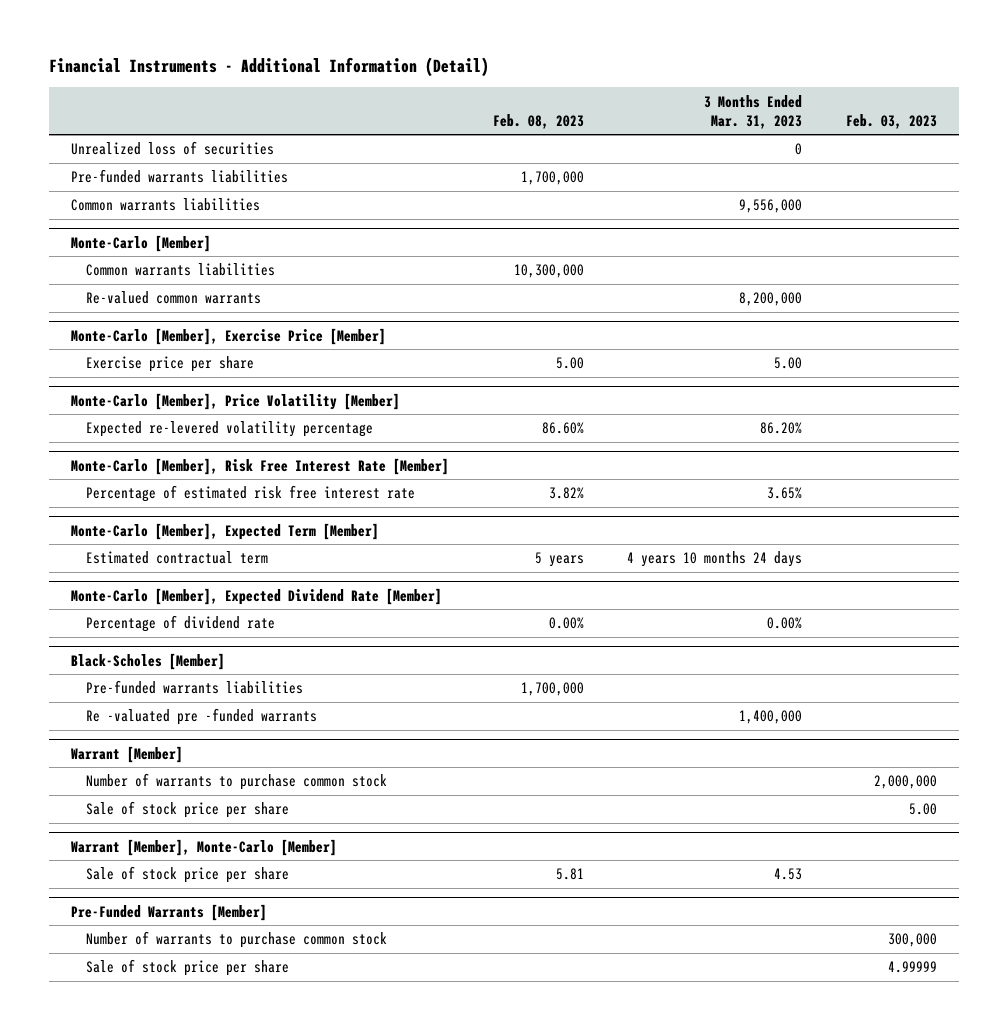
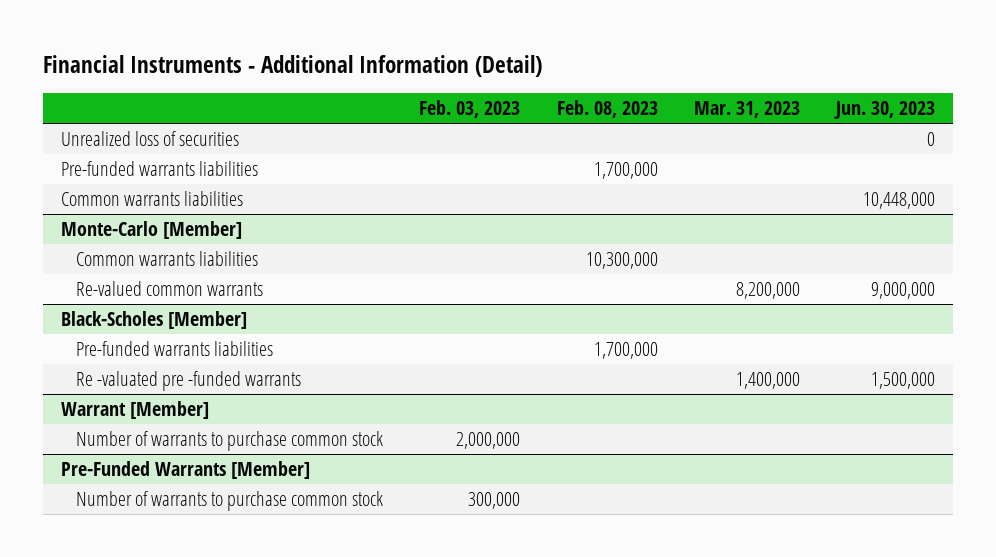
- | Feb. 08, 2023 | 3 Months Ended Mar. 31, 2023 | Feb. 03, 2023
+ | Feb. 03, 2023 | Feb. 08, 2023 | Mar. 31, 2023 | Jun. 30, 2023
- Monte-Carlo [Member], Exercise Price [Member]
- Exercise price per share | 5.00 | 5.00 |
- Monte-Carlo [Member], Price Volatility [Member]
- Expected re-levered volatility percentage | 86.60% | 86.20% |
- Monte-Carlo [Member], Risk Free Interest Rate [Member]
- Percentage of estimated risk free interest rate | 3.82% | 3.65% |
- Monte-Carlo [Member], Expected Term [Member]
- Estimated contractual term | 5 years | 4 years 10 months 24 days |
- Monte-Carlo [Member], Expected Dividend Rate [Member]
- Percentage of dividend rate | 0.00% | 0.00% |
@ Warrant [Member]
- Sale of stock price per share | | | 5.00
- Warrant [Member], Monte-Carlo [Member]
- Sale of stock price per share | 5.81 | 4.53 |
@ Pre-Funded Warrants [Member]
- Sale of stock price per share | | | 4.99999

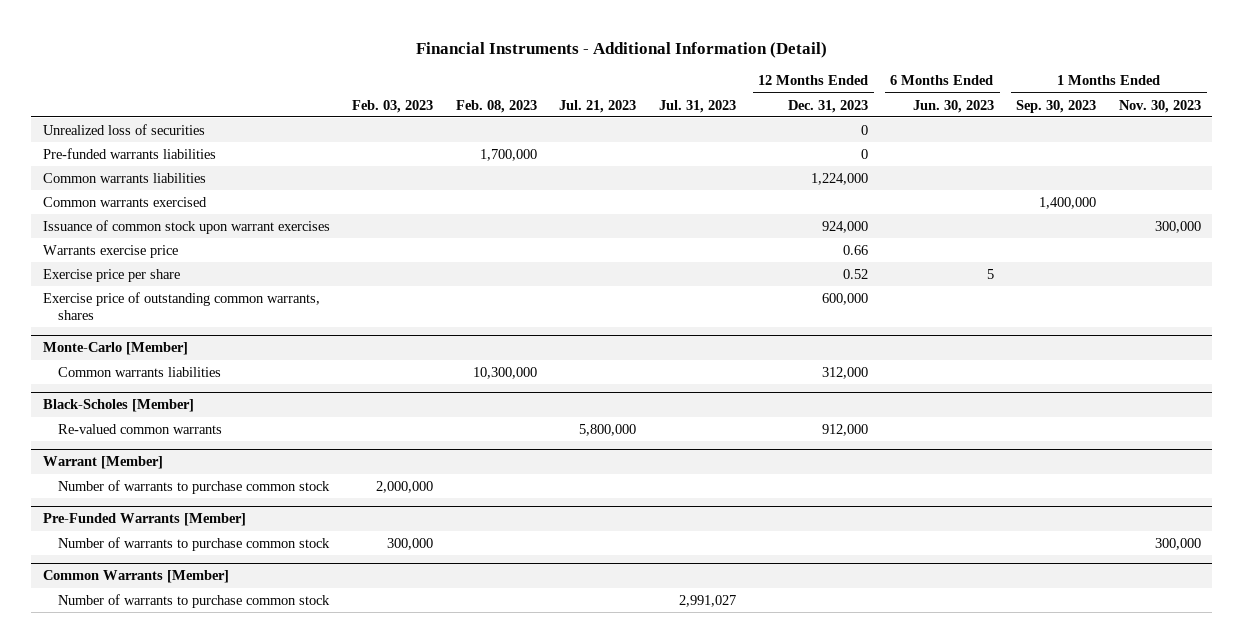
- | Feb. 03, 2023 | Feb. 08, 2023 | Mar. 31, 2023 | Jun. 30, 2023
+ | Feb. 03, 2023 | Feb. 08, 2023 | Jul. 21, 2023 | Jul. 31, 2023 | 12 Months Ended Dec. 31, 2023 | 6 Months Ended Jun. 30, 2023 | 1 Months Ended Sep. 30, 2023 | 1 Months Ended Nov. 30, 2023
+ Common warrants exercised | | | | | | | 1,400,000 |
+ Issuance of common stock upon warrant exercises | | | | | 924,000 | | | 300,000
+ Warrants exercise price | | | | | 0.66 | | |
+ Exercise price per share | | | | | 0.52 | 5 | |
+ Exercise price of outstanding common warrants, shares | | | | | 600,000 | | |
@ Monte-Carlo [Member]
- Re-valued common warrants | | | 8,200,000 | 9,000,000
@ Black-Scholes [Member]
- Pre-funded warrants liabilities | | 1,700,000 | |
- Re -valuated pre -funded warrants | | | 1,400,000 | 1,500,000
+ Re-valued common warrants | | | 5,800,000 | | 912,000 | | |
+ Common Warrants [Member]
+ Number of warrants to purchase common stock | | | | 2,991,027 | | | |

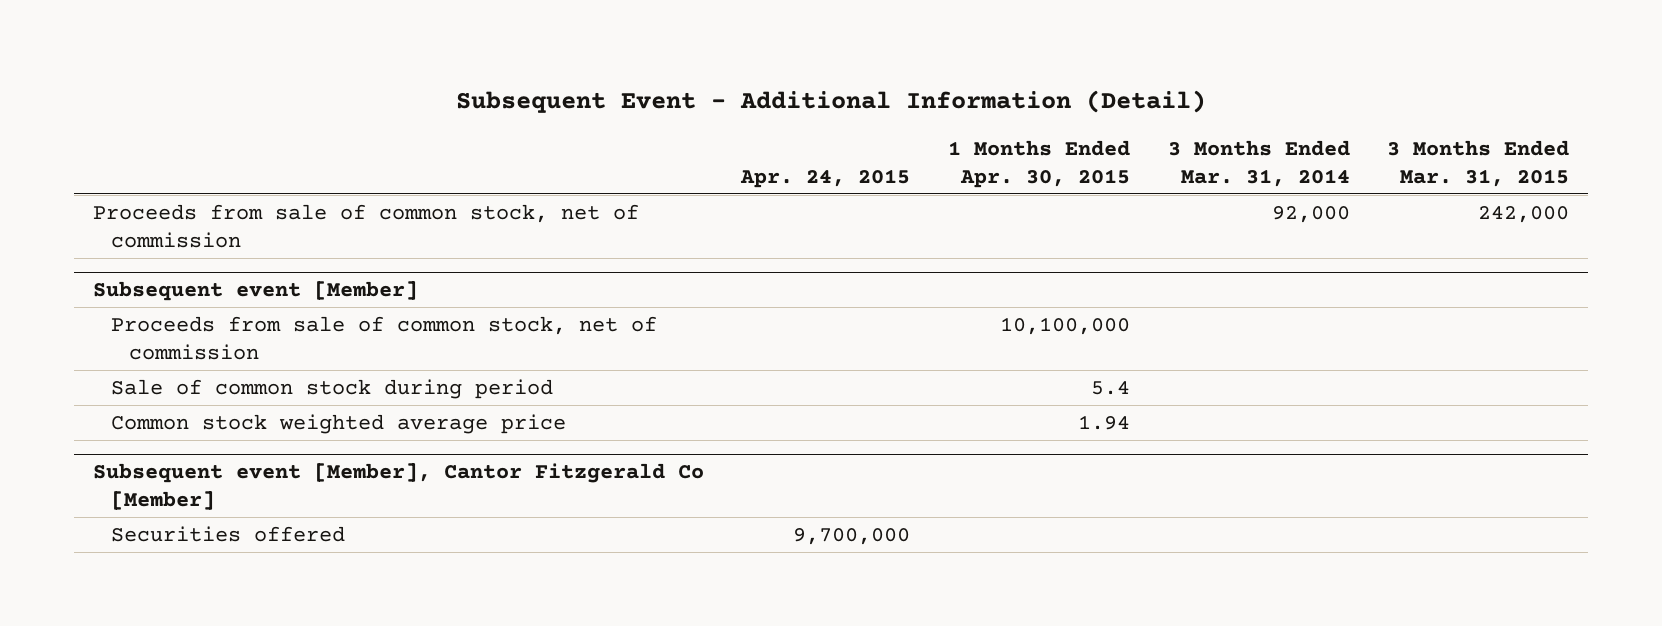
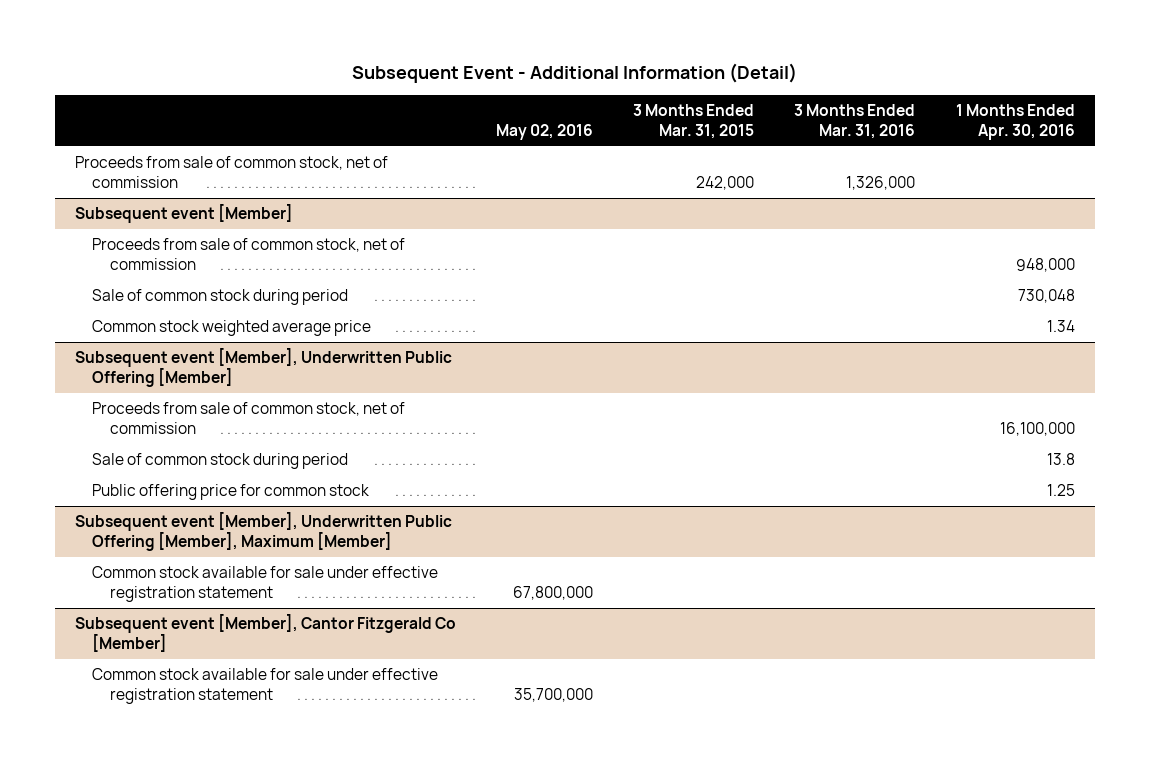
- | Apr. 24, 2015 | 1 Months Ended Apr. 30, 2015 | 3 Months Ended Mar. 31, 2014 | 3 Months Ended Mar. 31, 2015
+ | May 02, 2016 | 3 Months Ended Mar. 31, 2015 | 3 Months Ended Mar. 31, 2016 | 1 Months Ended Apr. 30, 2016
+ Subsequent event [Member], Underwritten Public Offering [Member]
+ Proceeds from sale of common stock, net of commission | | | | 16,100,000
+ Sale of common stock during period | | | | 13.8
+ Public offering price for common stock | | | | 1.25
+ Subsequent event [Member], Underwritten Public Offering [Member], Maximum [Member]
+ Common stock available for sale under effective registration statement | 67,800,000 | | |
@ Subsequent event [Member], Cantor Fitzgerald Co [Member]
- Securities offered | 9,700,000 | | |
+ Common stock available for sale under effective registration statement | 35,700,000 | | |

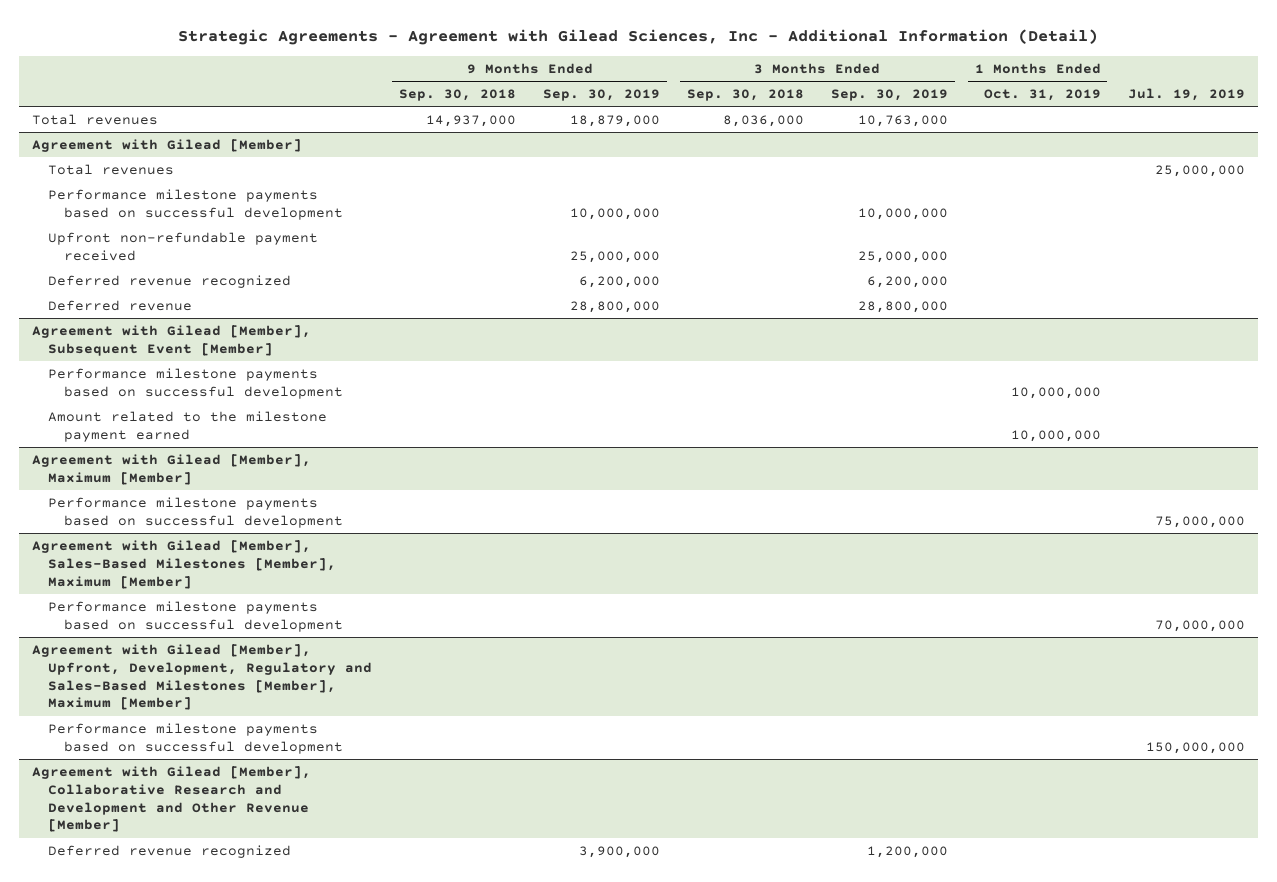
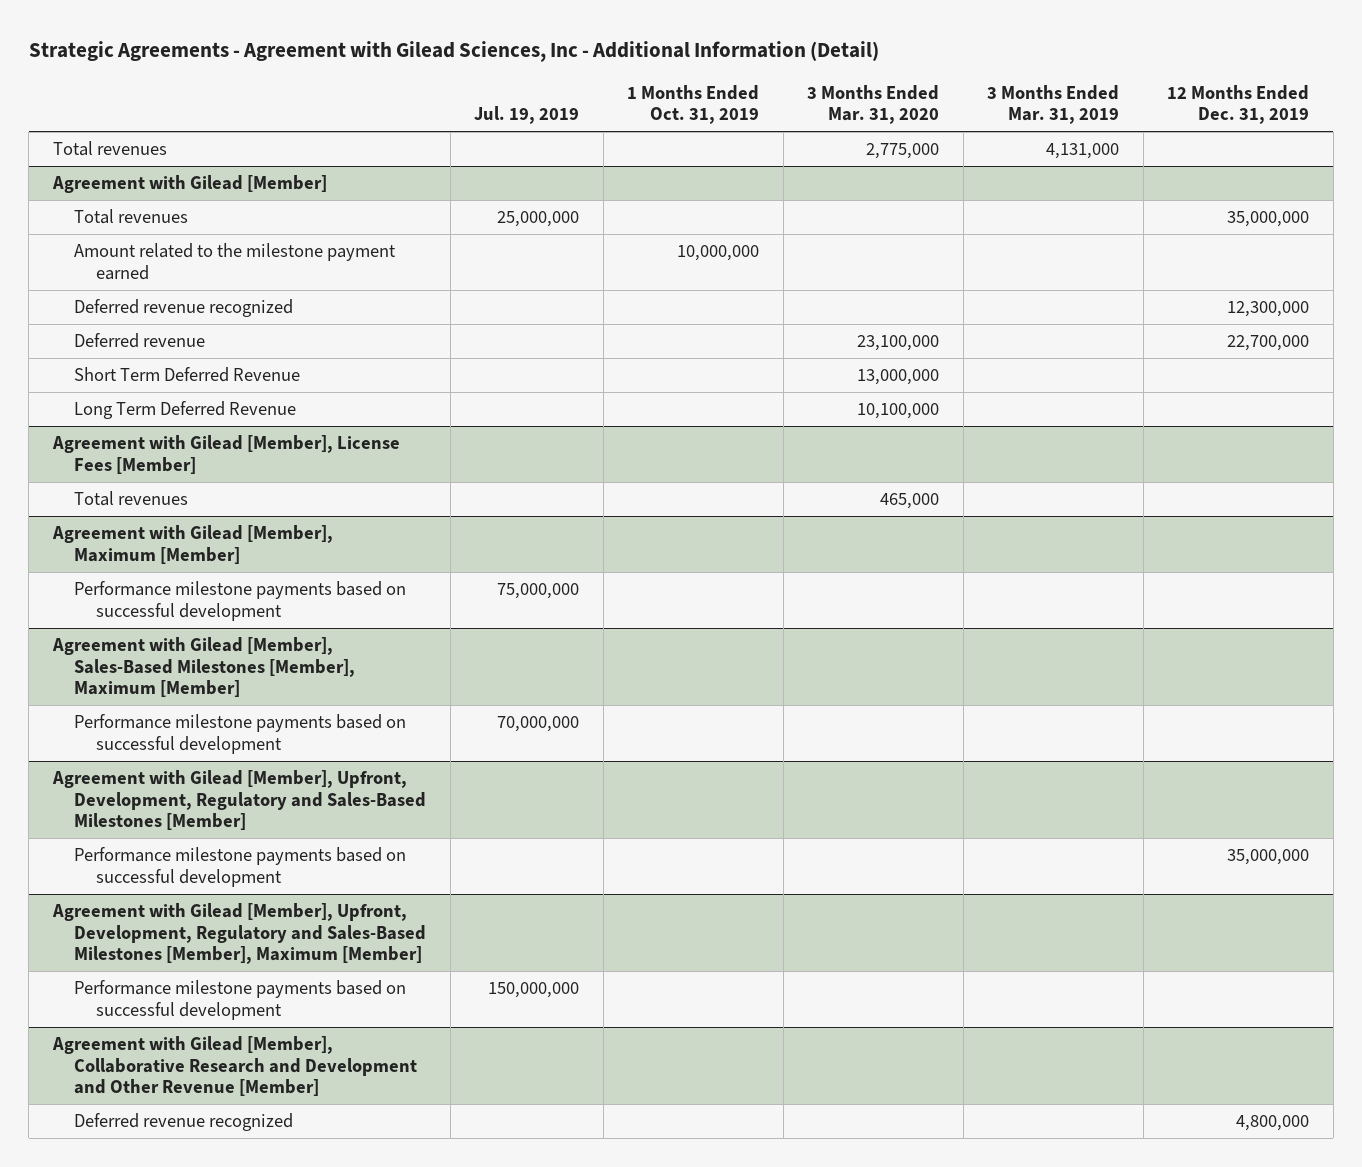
- | 9 Months Ended Sep. 30, 2018 | 9 Months Ended Sep. 30, 2019 | 3 Months Ended Sep. 30, 2018 | 3 Months Ended Sep. 30, 2019 | 1 Months Ended Oct. 31, 2019 | Jul. 19, 2019
+ | Jul. 19, 2019 | 1 Months Ended Oct. 31, 2019 | 3 Months Ended Mar. 31, 2020 | 3 Months Ended Mar. 31, 2019 | 12 Months Ended Dec. 31, 2019
@ Agreement with Gilead [Member]
- Performance milestone payments based on successful development | | 10,000,000 | | 10,000,000 | |
- Upfront non-refundable payment received | | 25,000,000 | | 25,000,000 | |
+ Amount related to the milestone payment earned | | 10,000,000 | | |
- Agreement with Gilead [Member], Subsequent Event [Member]
- Performance milestone payments based on successful development | | | | | 10,000,000 |
- Amount related to the milestone payment earned | | | | | 10,000,000 |
@ Agreement with Gilead [Member]
+ Short Term Deferred Revenue | | | 13,000,000 | |
+ Long Term Deferred Revenue | | | 10,100,000 | |
+ Agreement with Gilead [Member], License Fees [Member]
+ Total revenues | | | 465,000 | |
+ Agreement with Gilead [Member], Upfront, Development, Regulatory and Sales-Based Milestones [Member]
+ Performance milestone payments based on successful development | | | | | 35,000,000

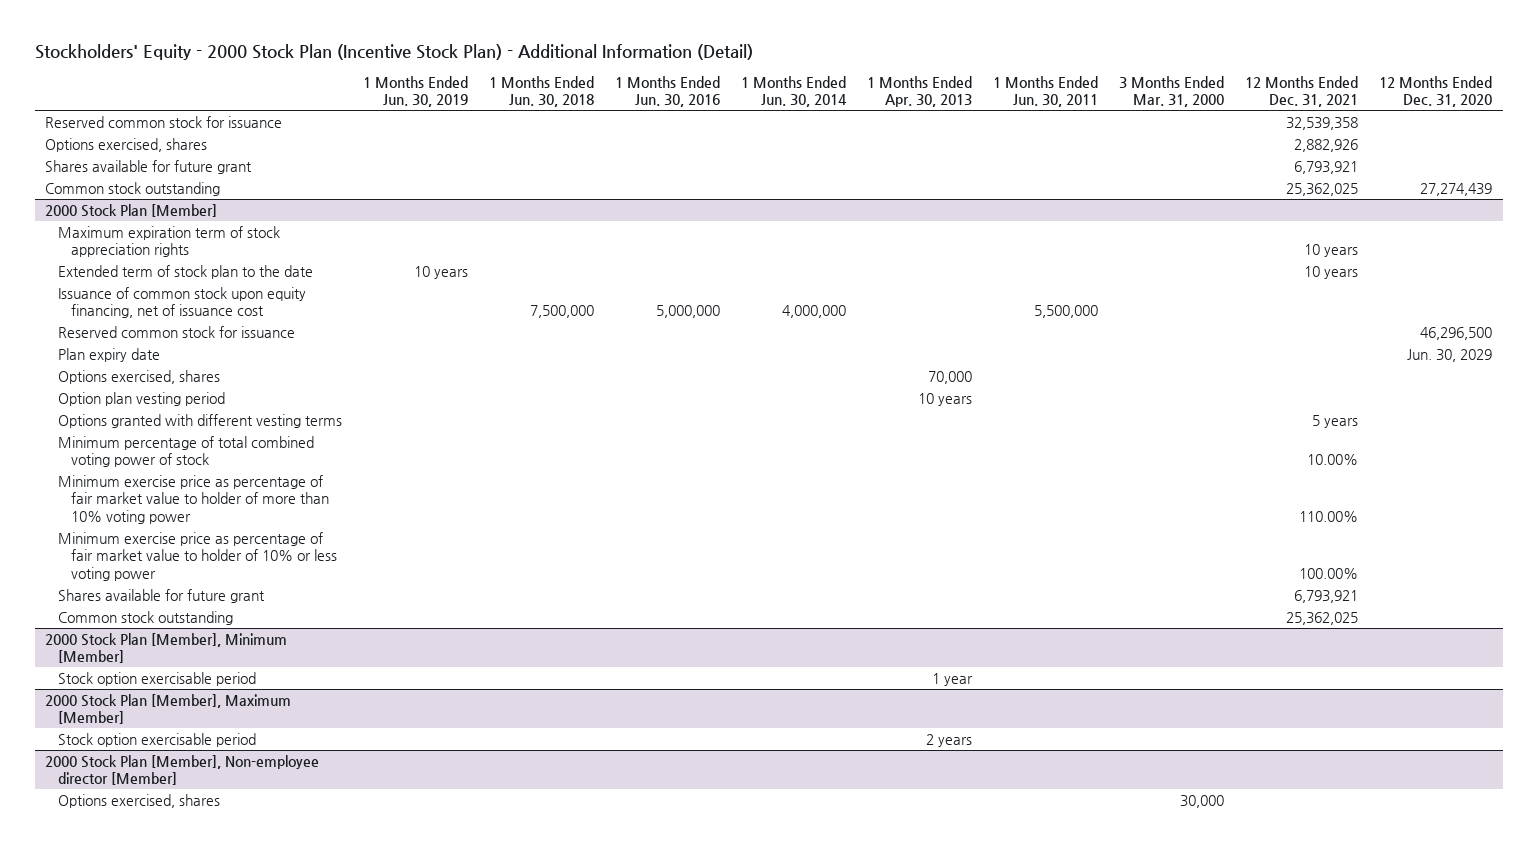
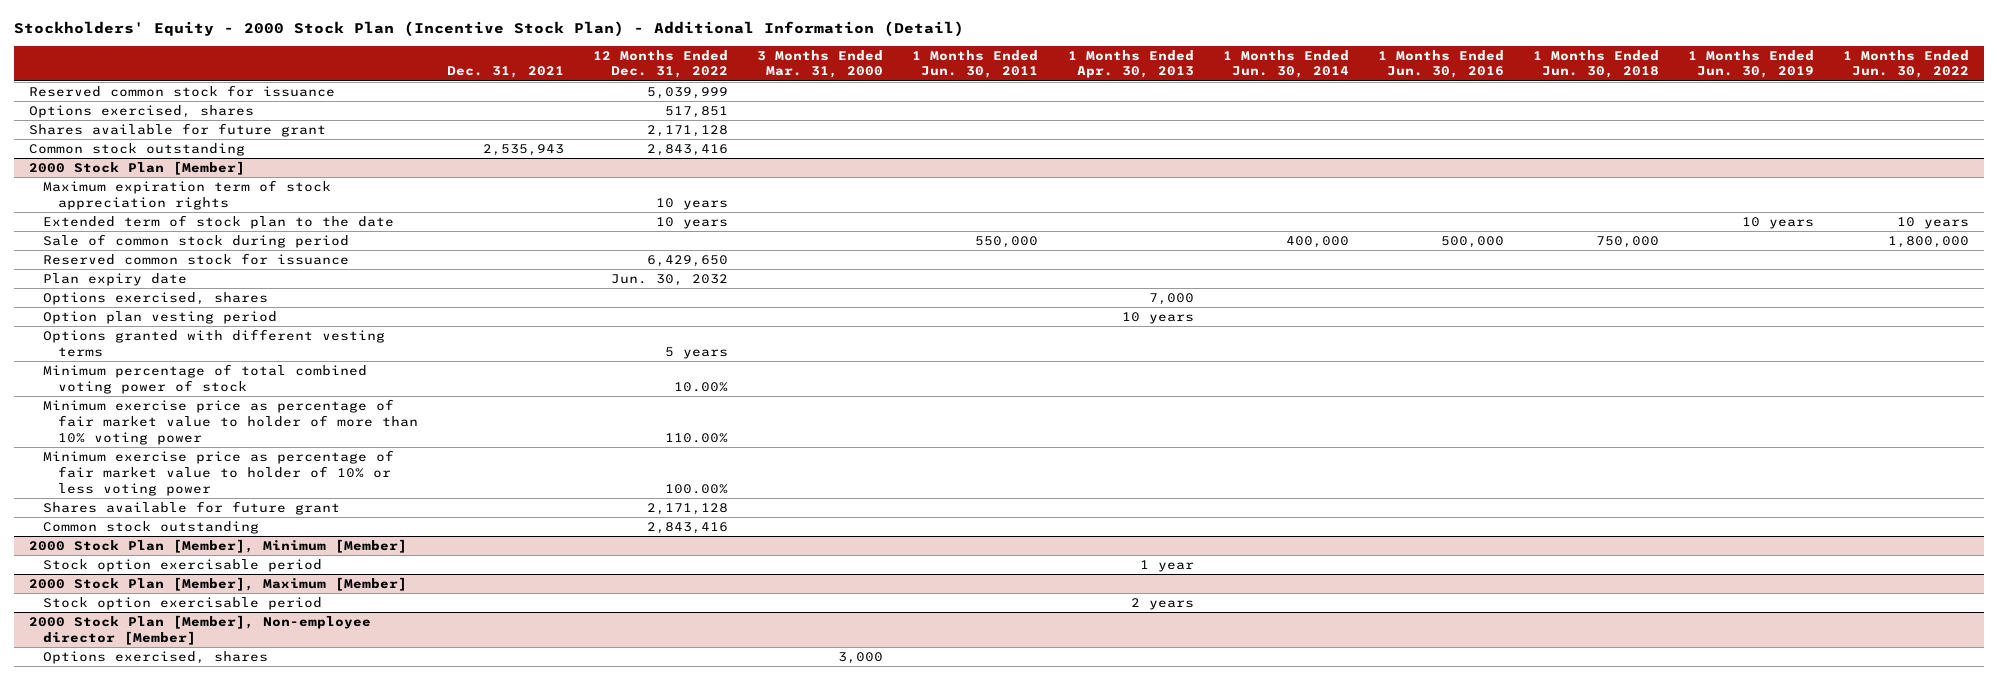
- | 1 Months Ended Jun. 30, 2019 | 1 Months Ended Jun. 30, 2018 | 1 Months Ended Jun. 30, 2016 | 1 Months Ended Jun. 30, 2014 | 1 Months Ended Apr. 30, 2013 | 1 Months Ended Jun. 30, 2011 | 3 Months Ended Mar. 31, 2000 | 12 Months Ended Dec. 31, 2021 | 12 Months Ended Dec. 31, 2020
+ | Dec. 31, 2021 | 12 Months Ended Dec. 31, 2022 | 3 Months Ended Mar. 31, 2000 | 1 Months Ended Jun. 30, 2011 | 1 Months Ended Apr. 30, 2013 | 1 Months Ended Jun. 30, 2014 | 1 Months Ended Jun. 30, 2016 | 1 Months Ended Jun. 30, 2018 | 1 Months Ended Jun. 30, 2019 | 1 Months Ended Jun. 30, 2022
@ 2000 Stock Plan [Member]
- Issuance of common stock upon equity financing, net of issuance cost | | 7,500,000 | 5,000,000 | 4,000,000 | | 5,500,000 | | |
+ Sale of common stock during period | | | | 550,000 | | 400,000 | 500,000 | 750,000 | | 1,800,000
- Options exercised, shares | | | | | 70,000 | | | |
+ Options exercised, shares | | | | | 7,000 | | | | |
@ 2000 Stock Plan [Member], Non-employee director [Member]
- Options exercised, shares | | | | | | | 30,000 | |
+ Options exercised, shares | | | 3,000 | | | | | | |

